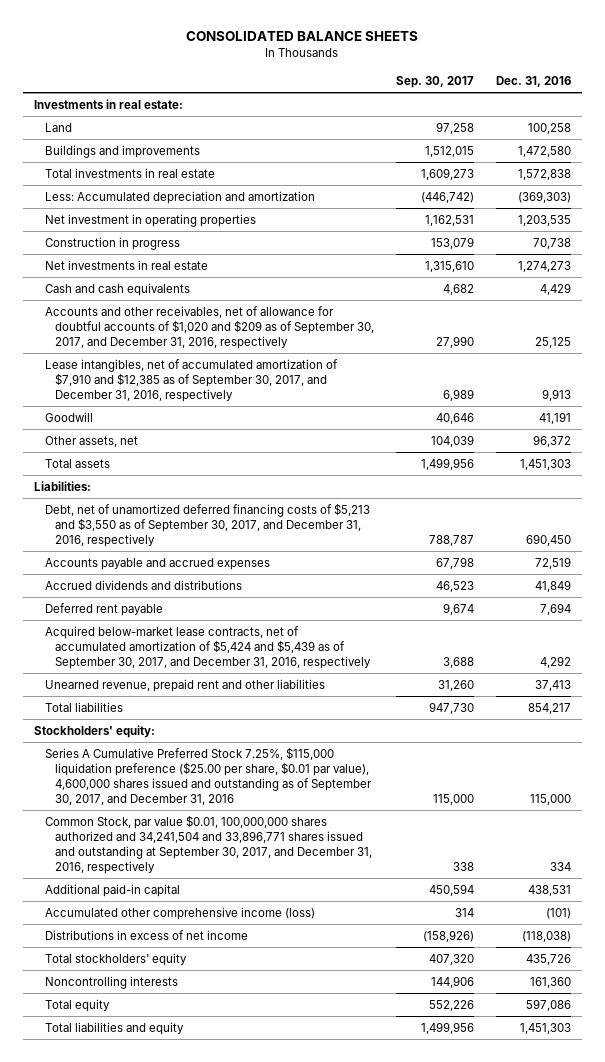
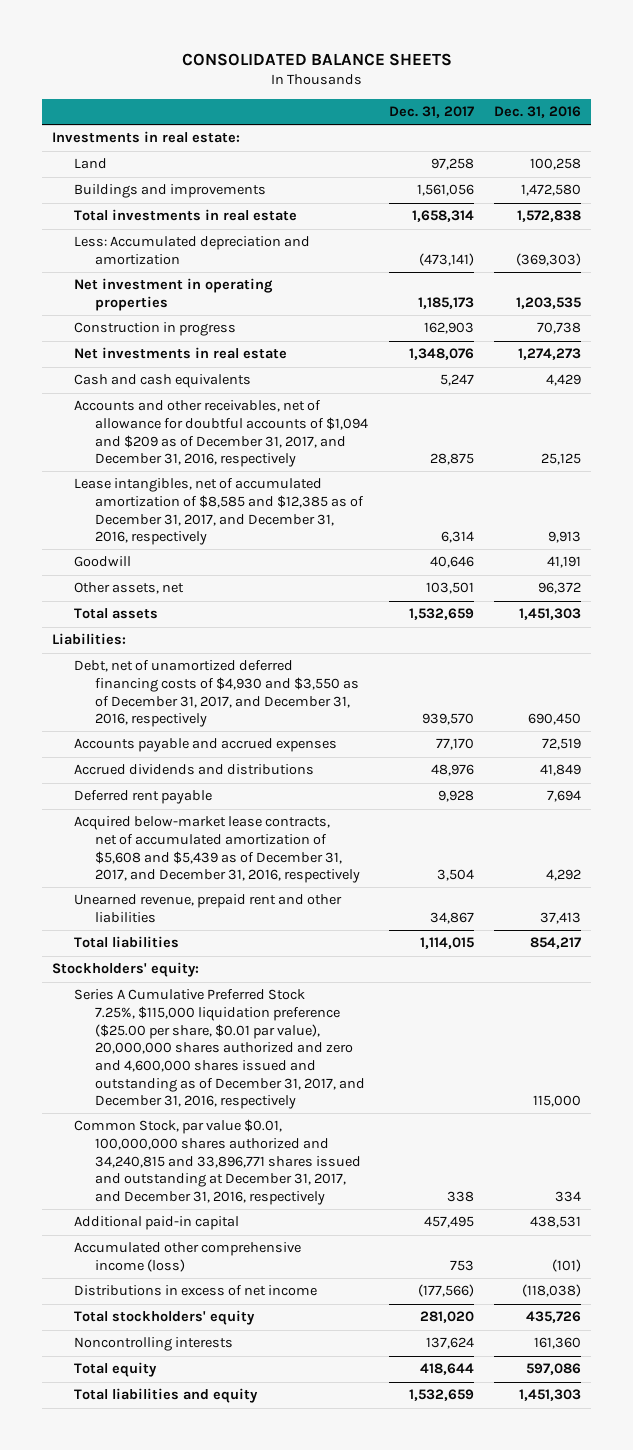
- | Sep. 30, 2017 | Dec. 31, 2016
+ | Dec. 31, 2017 | Dec. 31, 2016
- Accounts and other receivables, net of allowance for doubtful accounts of $1,020 and $209 as of September 30, 2017, and December 31, 2016, respectively | 27,990 | 25,125
- Lease intangibles, net of accumulated amortization of $7,910 and $12,385 as of September 30, 2017, and December 31, 2016, respectively | 6,989 | 9,913
+ Accounts and other receivables, net of allowance for doubtful accounts of $1,094 and $209 as of December 31, 2017, and December 31, 2016, respectively | 28,875 | 25,125
+ Lease intangibles, net of accumulated amortization of $8,585 and $12,385 as of December 31, 2017, and December 31, 2016, respectively | 6,314 | 9,913
- Debt, net of unamortized deferred financing costs of $5,213 and $3,550 as of September 30, 2017, and December 31, 2016, respectively | 788,787 | 690,450
+ Debt, net of unamortized deferred financing costs of $4,930 and $3,550 as of December 31, 2017, and December 31, 2016, respectively | 939,570 | 690,450
- Acquired below-market lease contracts, net of accumulated amortization of $5,424 and $5,439 as of September 30, 2017, and December 31, 2016, respectively | 3,688 | 4,292
+ Acquired below-market lease contracts, net of accumulated amortization of $5,608 and $5,439 as of December 31, 2017, and December 31, 2016, respectively | 3,504 | 4,292
- Series A Cumulative Preferred Stock 7.25%, $115,000 liquidation preference ($25.00 per share, $0.01 par value), 4,600,000 shares issued and outstanding as of September 30, 2017, and December 31, 2016 | 115,000 | 115,000
- Common Stock, par value $0.01, 100,000,000 shares authorized and 34,241,504 and 33,896,771 shares issued and outstanding at September 30, 2017, and December 31, 2016, respectively | 338 | 334
+ Series A Cumulative Preferred Stock 7.25%, $115,000 liquidation preference ($25.00 per share, $0.01 par value), 20,000,000 shares authorized and zero and 4,600,000 shares issued and outstanding as of December 31, 2017, and December 31, 2016, respectively | | 115,000
+ Common Stock, par value $0.01, 100,000,000 shares authorized and 34,240,815 and 33,896,771 shares issued and outstanding at December 31, 2017, and December 31, 2016, respectively | 338 | 334

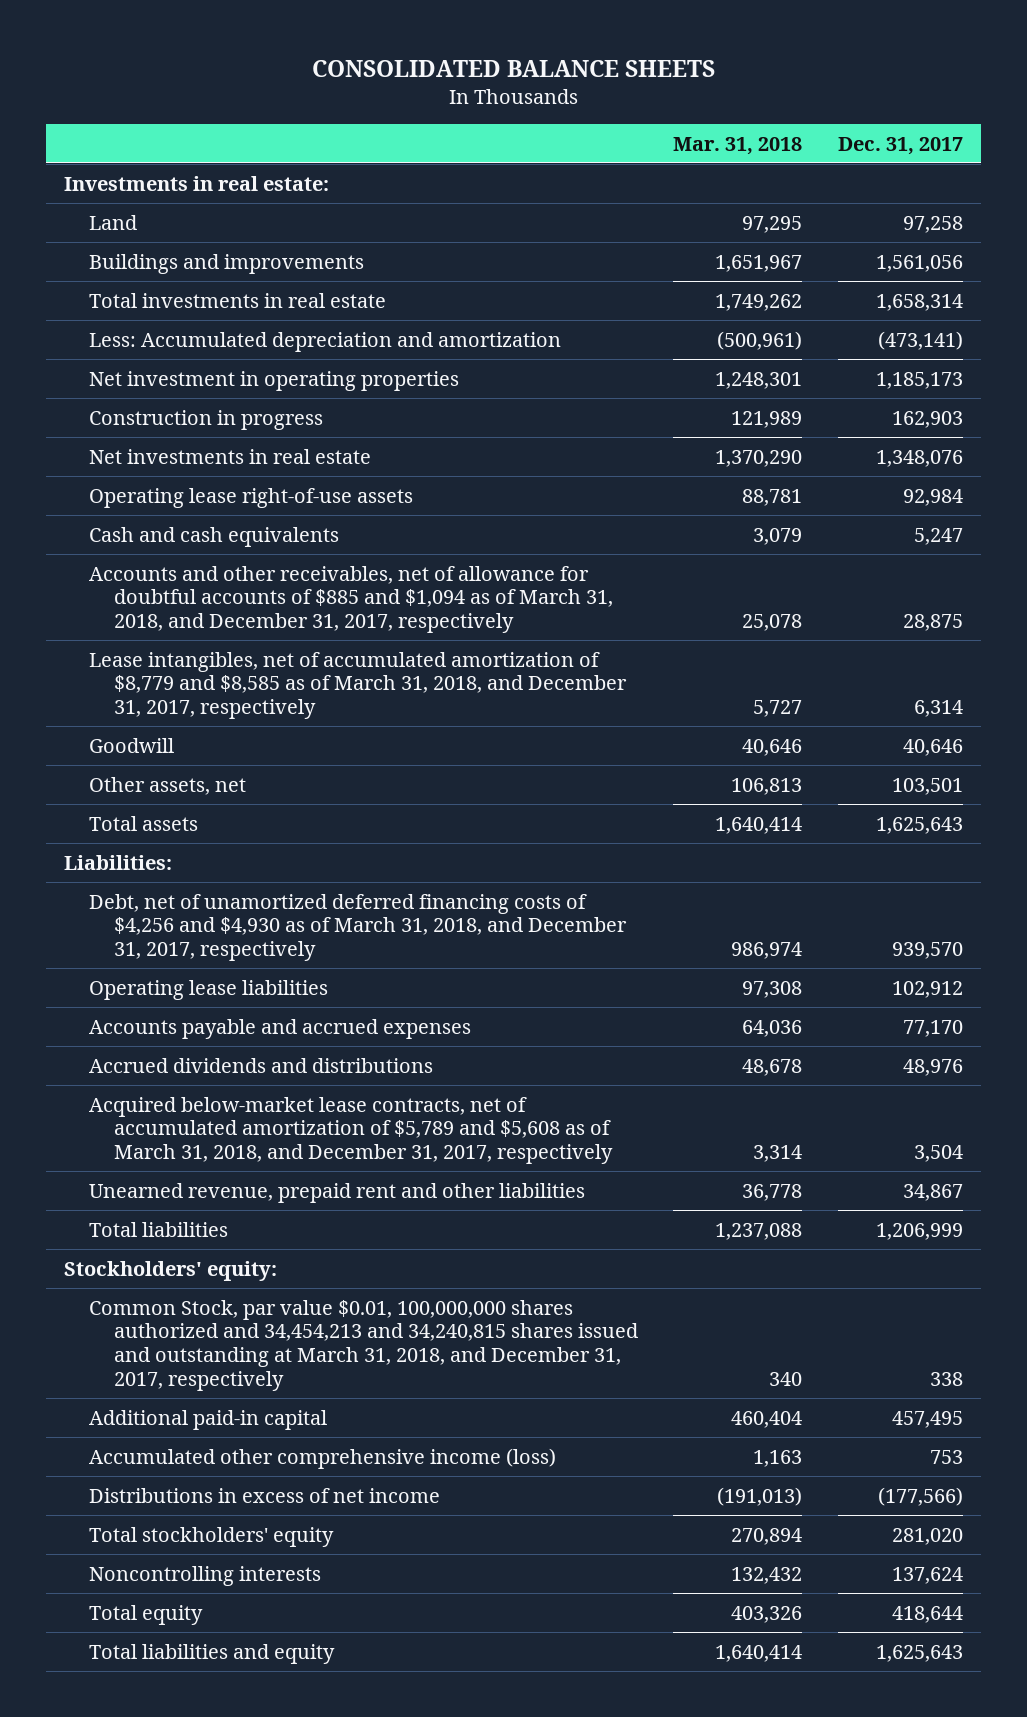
- | Dec. 31, 2017 | Dec. 31, 2016
+ | Mar. 31, 2018 | Dec. 31, 2017
+ Operating lease right-of-use assets | 88,781 | 92,984
- Accounts and other receivables, net of allowance for doubtful accounts of $1,094 and $209 as of December 31, 2017, and December 31, 2016, respectively | 28,875 | 25,125
- Lease intangibles, net of accumulated amortization of $8,585 and $12,385 as of December 31, 2017, and December 31, 2016, respectively | 6,314 | 9,913
+ Accounts and other receivables, net of allowance for doubtful accounts of $885 and $1,094 as of March 31, 2018, and December 31, 2017, respectively | 25,078 | 28,875
+ Lease intangibles, net of accumulated amortization of $8,779 and $8,585 as of March 31, 2018, and December 31, 2017, respectively | 5,727 | 6,314
- Total assets | 1,532,659 | 1,451,303
+ Total assets | 1,640,414 | 1,625,643
- Debt, net of unamortized deferred financing costs of $4,930 and $3,550 as of December 31, 2017, and December 31, 2016, respectively | 939,570 | 690,450
+ Debt, net of unamortized deferred financing costs of $4,256 and $4,930 as of March 31, 2018, and December 31, 2017, respectively | 986,974 | 939,570
+ Operating lease liabilities | 97,308 | 102,912
- Deferred rent payable | 9,928 | 7,694
- Acquired below-market lease contracts, net of accumulated amortization of $5,608 and $5,439 as of December 31, 2017, and December 31, 2016, respectively | 3,504 | 4,292
+ Acquired below-market lease contracts, net of accumulated amortization of $5,789 and $5,608 as of March 31, 2018, and December 31, 2017, respectively | 3,314 | 3,504
- Total liabilities | 1,114,015 | 854,217
+ Total liabilities | 1,237,088 | 1,206,999
- Series A Cumulative Preferred Stock 7.25%, $115,000 liquidation preference ($25.00 per share, $0.01 par value), 20,000,000 shares authorized and zero and 4,600,000 shares issued and outstanding as of December 31, 2017, and December 31, 2016, respectively | | 115,000
- Common Stock, par value $0.01, 100,000,000 shares authorized and 34,240,815 and 33,896,771 shares issued and outstanding at December 31, 2017, and December 31, 2016, respectively | 338 | 334
+ Common Stock, par value $0.01, 100,000,000 shares authorized and 34,454,213 and 34,240,815 shares issued and outstanding at March 31, 2018, and December 31, 2017, respectively | 340 | 338
- Total liabilities and equity | 1,532,659 | 1,451,303
+ Total liabilities and equity | 1,640,414 | 1,625,643

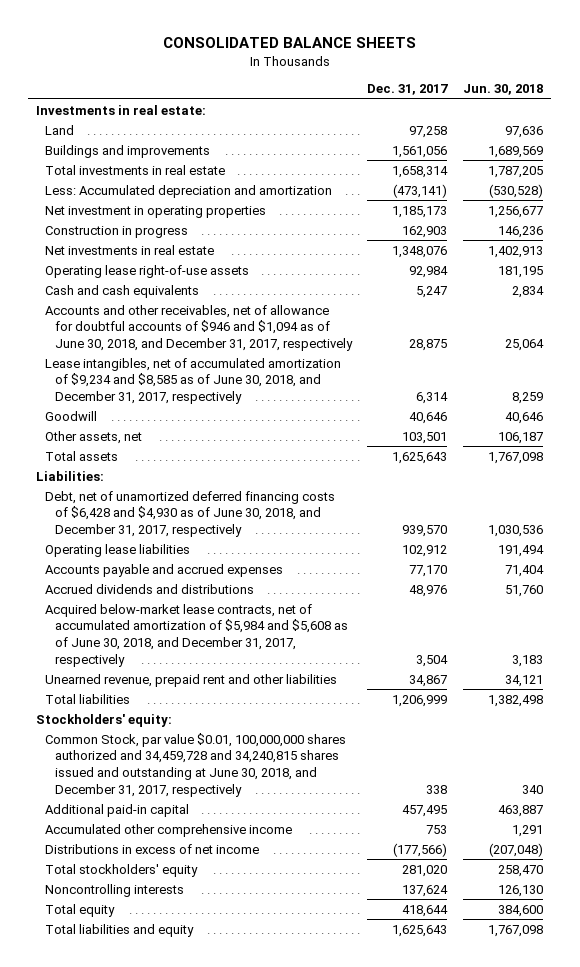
- | Mar. 31, 2018 | Dec. 31, 2017
+ | Dec. 31, 2017 | Jun. 30, 2018
- Accounts and other receivables, net of allowance for doubtful accounts of $885 and $1,094 as of March 31, 2018, and December 31, 2017, respectively | 25,078 | 28,875
- Lease intangibles, net of accumulated amortization of $8,779 and $8,585 as of March 31, 2018, and December 31, 2017, respectively | 5,727 | 6,314
+ Accounts and other receivables, net of allowance for doubtful accounts of $946 and $1,094 as of June 30, 2018, and December 31, 2017, respectively | 28,875 | 25,064
+ Lease intangibles, net of accumulated amortization of $9,234 and $8,585 as of June 30, 2018, and December 31, 2017, respectively | 6,314 | 8,259
- Debt, net of unamortized deferred financing costs of $4,256 and $4,930 as of March 31, 2018, and December 31, 2017, respectively | 986,974 | 939,570
+ Debt, net of unamortized deferred financing costs of $6,428 and $4,930 as of June 30, 2018, and December 31, 2017, respectively | 939,570 | 1,030,536
- Acquired below-market lease contracts, net of accumulated amortization of $5,789 and $5,608 as of March 31, 2018, and December 31, 2017, respectively | 3,314 | 3,504
+ Acquired below-market lease contracts, net of accumulated amortization of $5,984 and $5,608 as of June 30, 2018, and December 31, 2017, respectively | 3,504 | 3,183
- Common Stock, par value $0.01, 100,000,000 shares authorized and 34,454,213 and 34,240,815 shares issued and outstanding at March 31, 2018, and December 31, 2017, respectively | 340 | 338
+ Common Stock, par value $0.01, 100,000,000 shares authorized and 34,459,728 and 34,240,815 shares issued and outstanding at June 30, 2018, and December 31, 2017, respectively | 338 | 340
- Accumulated other comprehensive income (loss) | 1,163 | 753
+ Accumulated other comprehensive income | 753 | 1,291

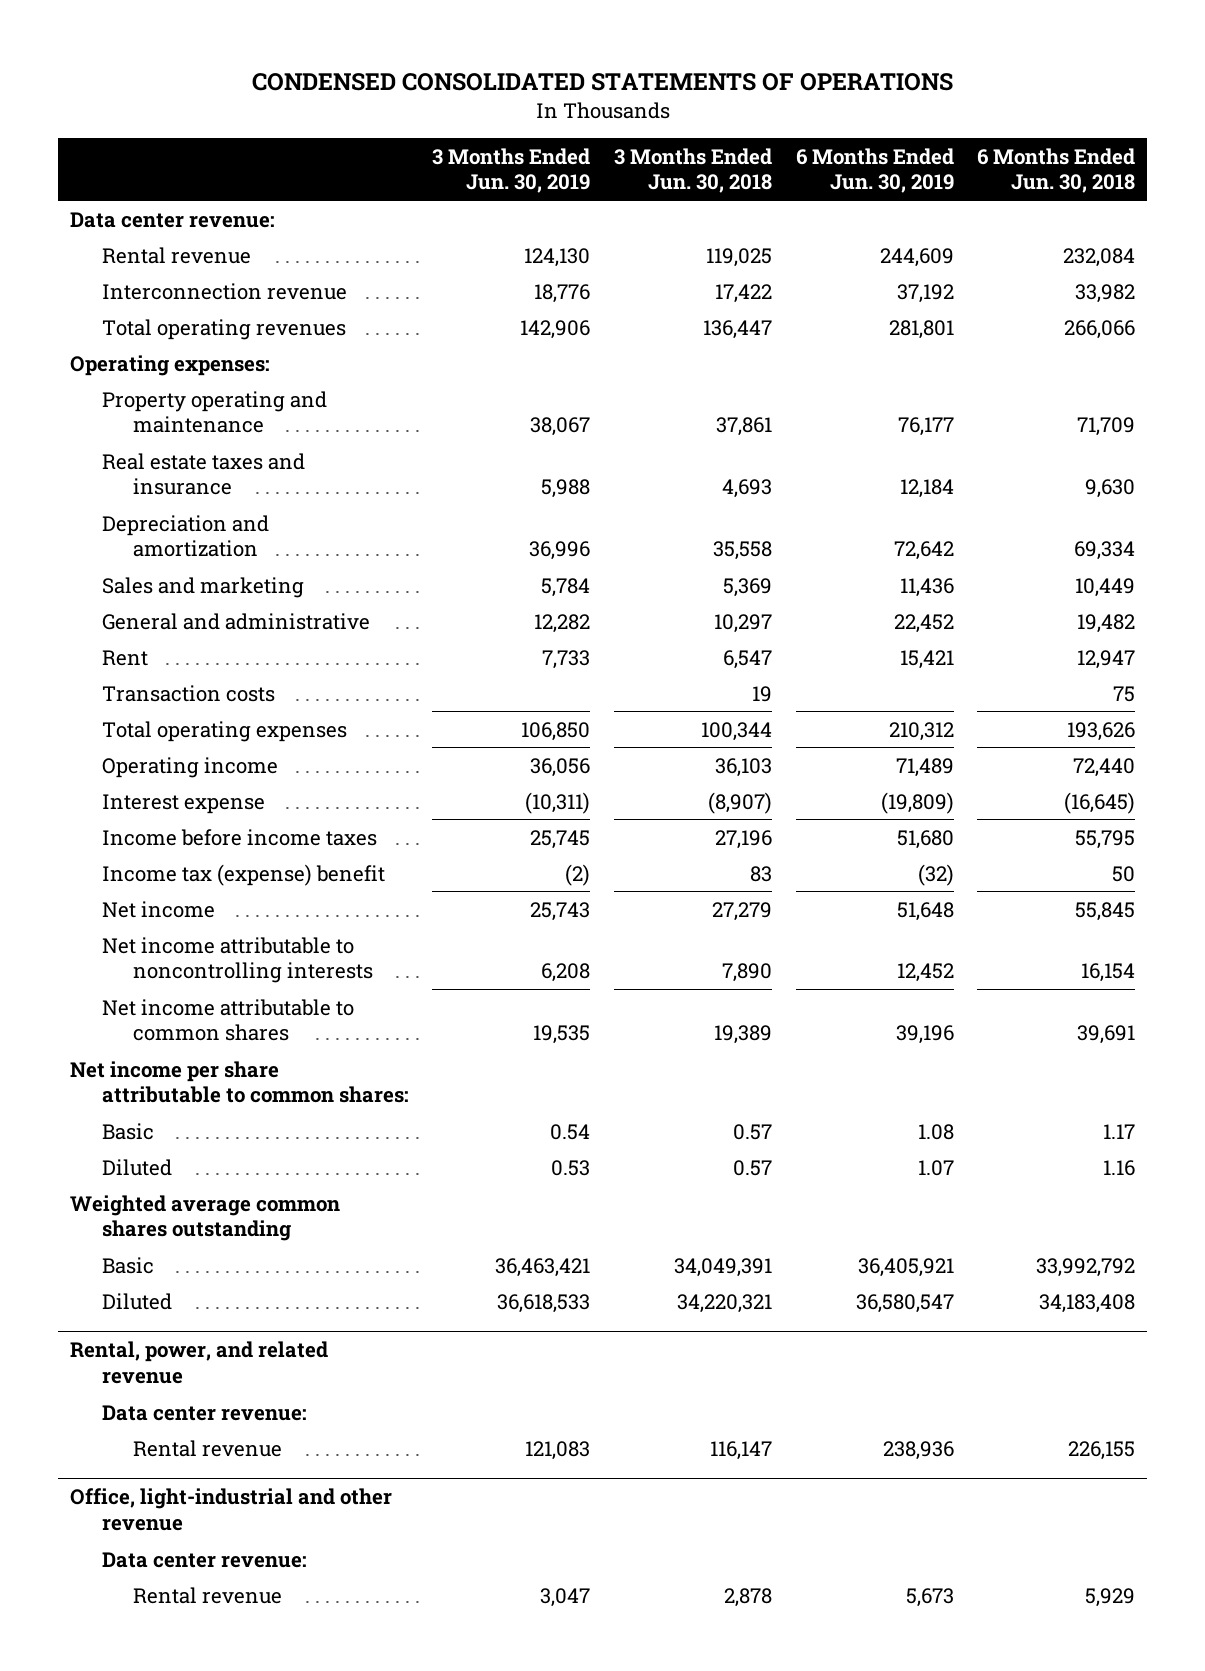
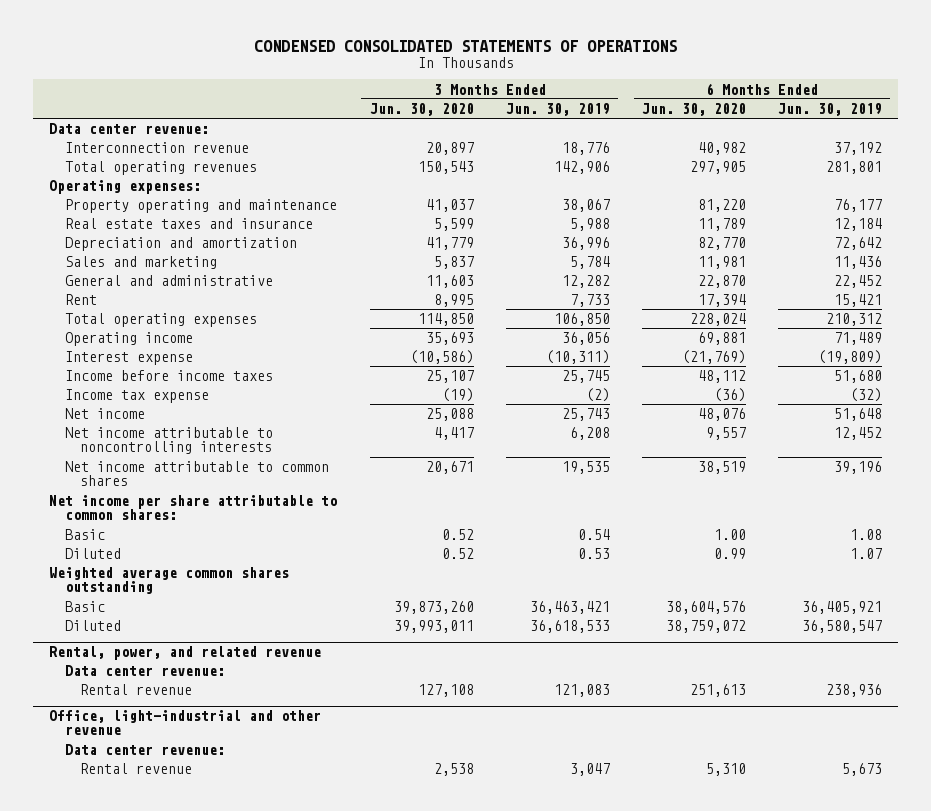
- | 3 Months Ended Jun. 30, 2019 | 3 Months Ended Jun. 30, 2018 | 6 Months Ended Jun. 30, 2019 | 6 Months Ended Jun. 30, 2018
+ | 3 Months Ended Jun. 30, 2020 | 3 Months Ended Jun. 30, 2019 | 6 Months Ended Jun. 30, 2020 | 6 Months Ended Jun. 30, 2019
- Rental revenue | 124,130 | 119,025 | 244,609 | 232,084
- Transaction costs | | 19 | | 75
- Income tax (expense) benefit | (2) | 83 | (32) | 50
+ Income tax expense | (19) | (2) | (36) | (32)

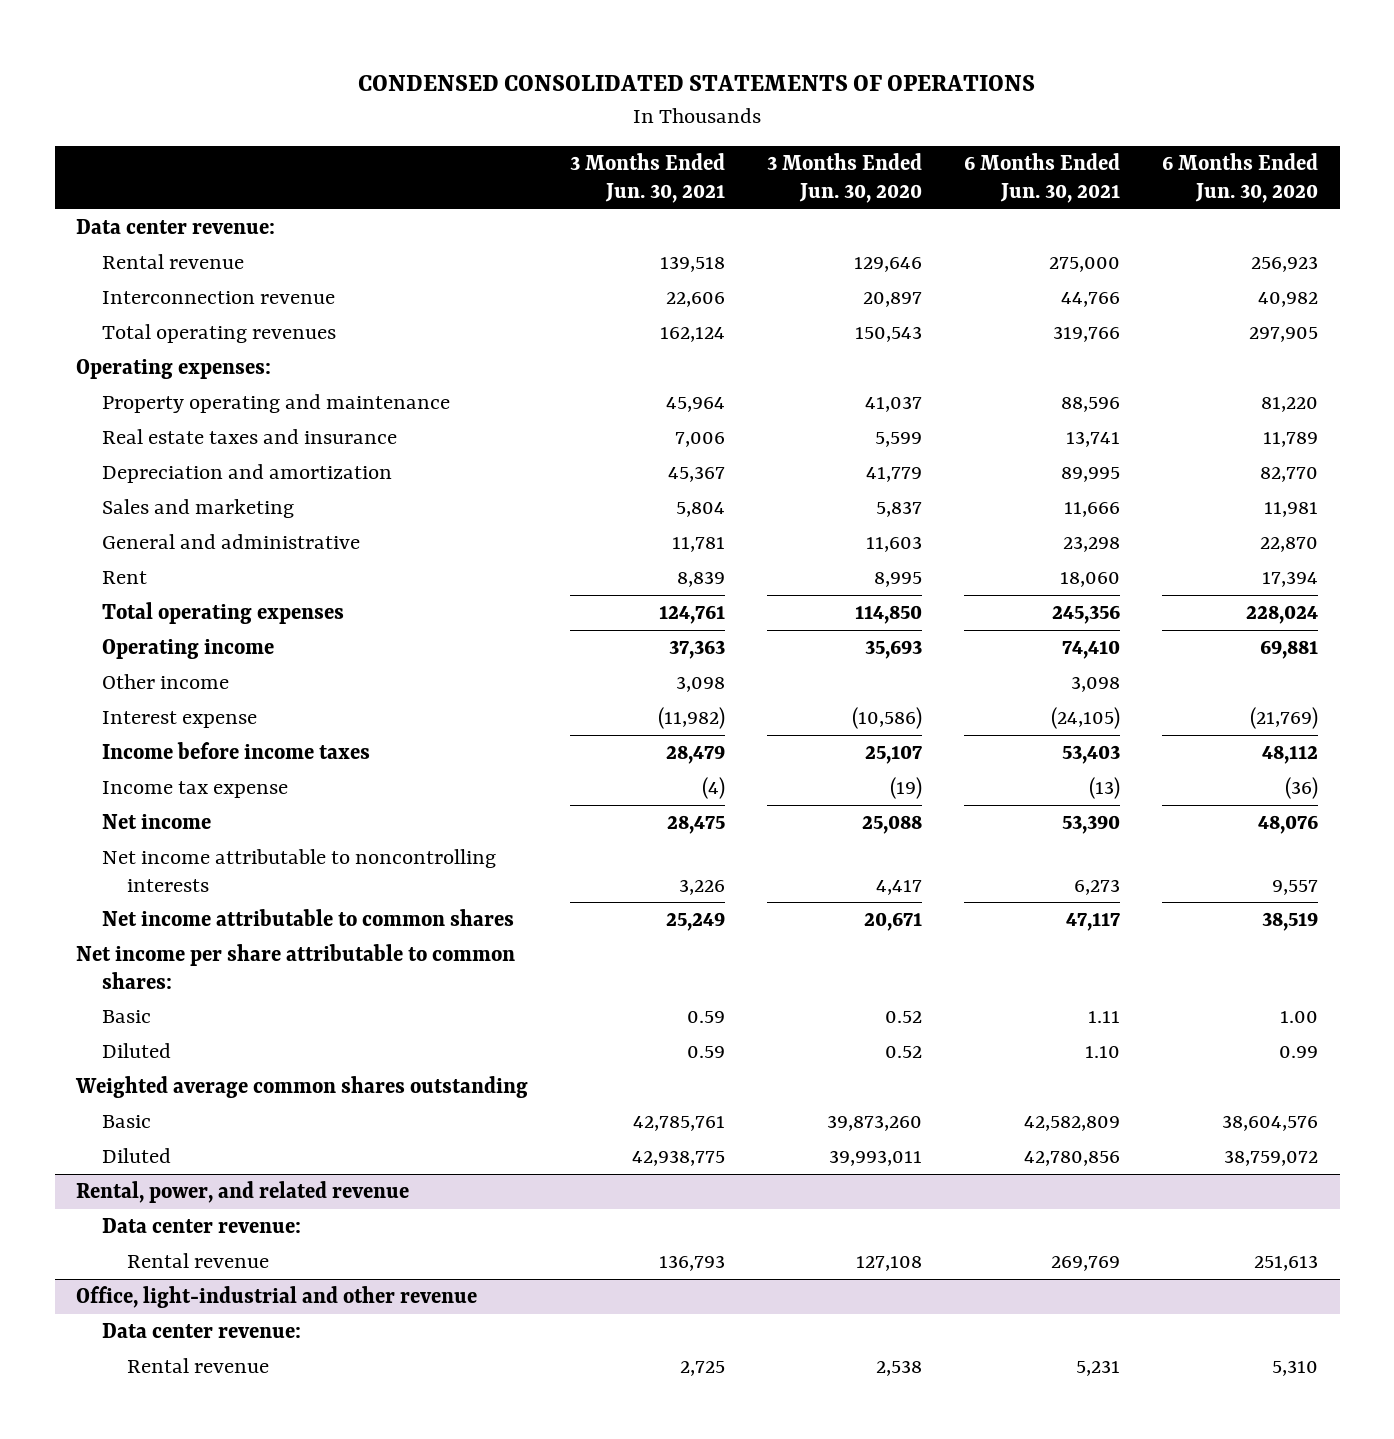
- | 3 Months Ended Jun. 30, 2020 | 3 Months Ended Jun. 30, 2019 | 6 Months Ended Jun. 30, 2020 | 6 Months Ended Jun. 30, 2019
+ | 3 Months Ended Jun. 30, 2021 | 3 Months Ended Jun. 30, 2020 | 6 Months Ended Jun. 30, 2021 | 6 Months Ended Jun. 30, 2020
+ Rental revenue | 139,518 | 129,646 | 275,000 | 256,923
+ Other income | 3,098 | | 3,098 |

